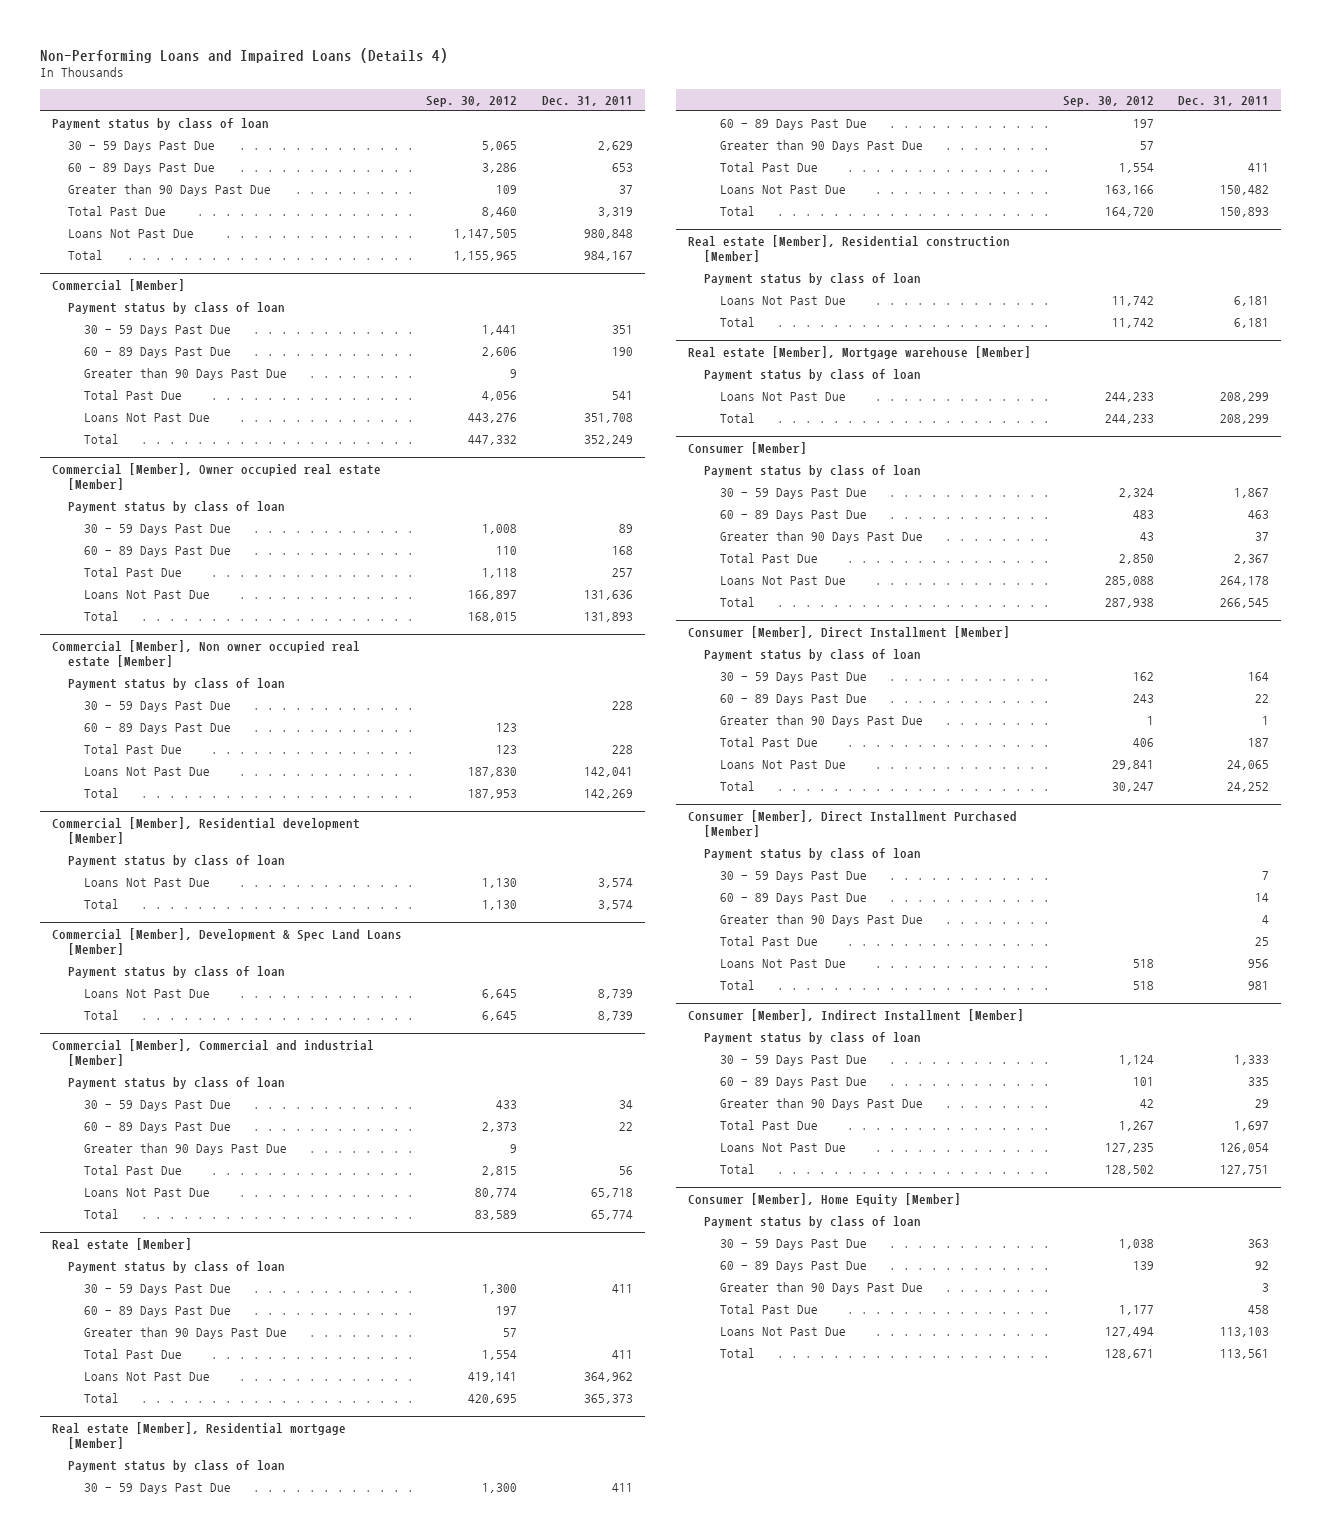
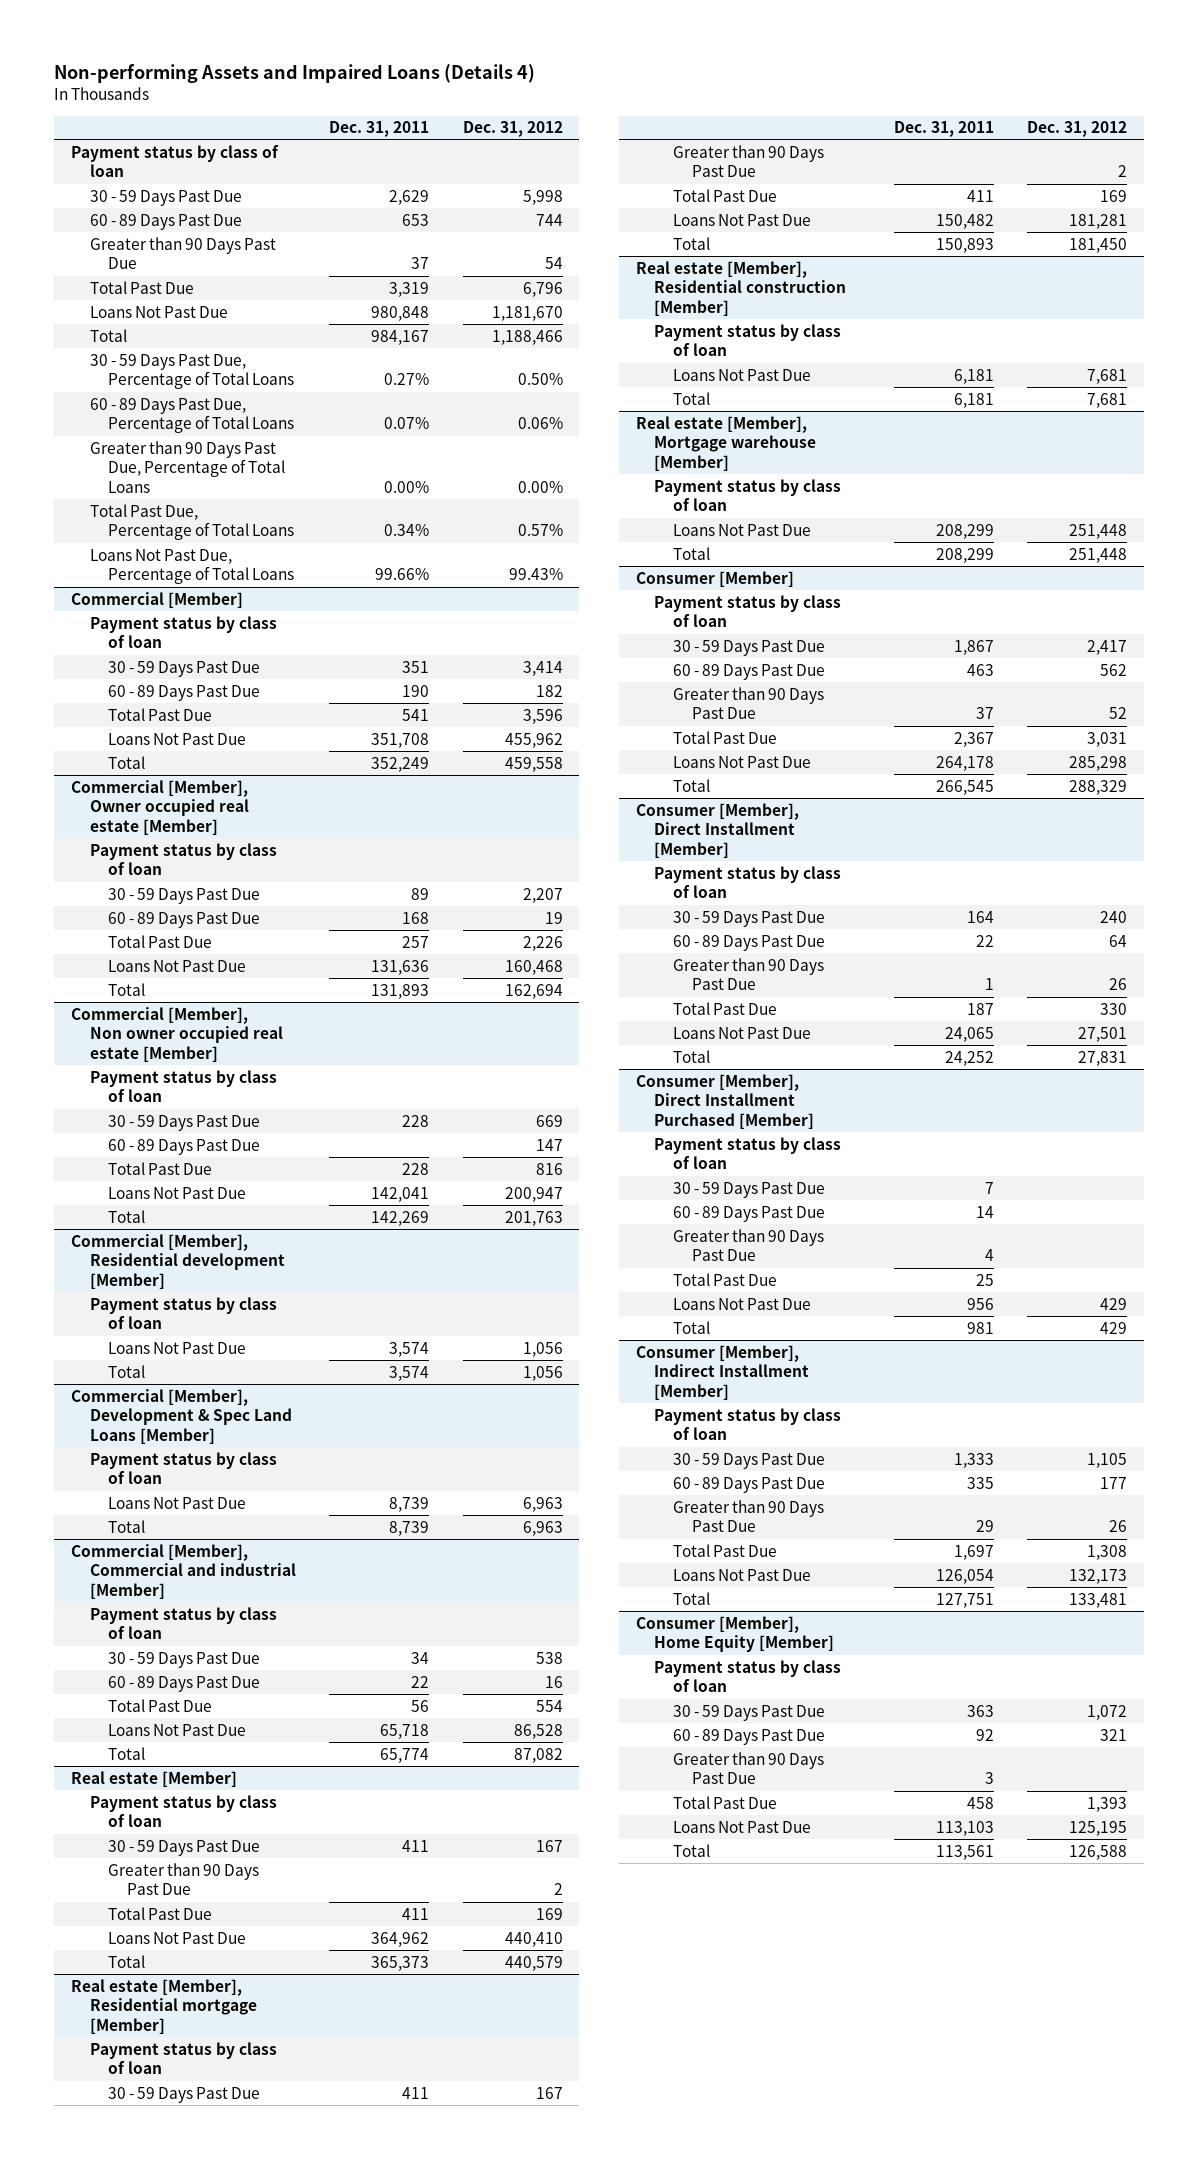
- Non-Performing Loans and Impaired Loans (Details 4)
+ Non-performing Assets and Impaired Loans (Details 4)
- | Sep. 30, 2012 | Dec. 31, 2011
+ | Dec. 31, 2011 | Dec. 31, 2012
+ 30 - 59 Days Past Due, Percentage of Total Loans | 0.27% | 0.50%
+ 60 - 89 Days Past Due, Percentage of Total Loans | 0.07% | 0.06%
+ Greater than 90 Days Past Due, Percentage of Total Loans | 0.00% | 0.00%
+ Total Past Due, Percentage of Total Loans | 0.34% | 0.57%
+ Loans Not Past Due, Percentage of Total Loans | 99.66% | 99.43%
@ Commercial [Member]
- Greater than 90 Days Past Due | 9 |
@ Commercial [Member], Commercial and industrial [Member]
- Greater than 90 Days Past Due | 9 |
@ Real estate [Member]
- 60 - 89 Days Past Due | 197 |
@ Real estate [Member], Residential mortgage [Member]
- 60 - 89 Days Past Due | 197 |

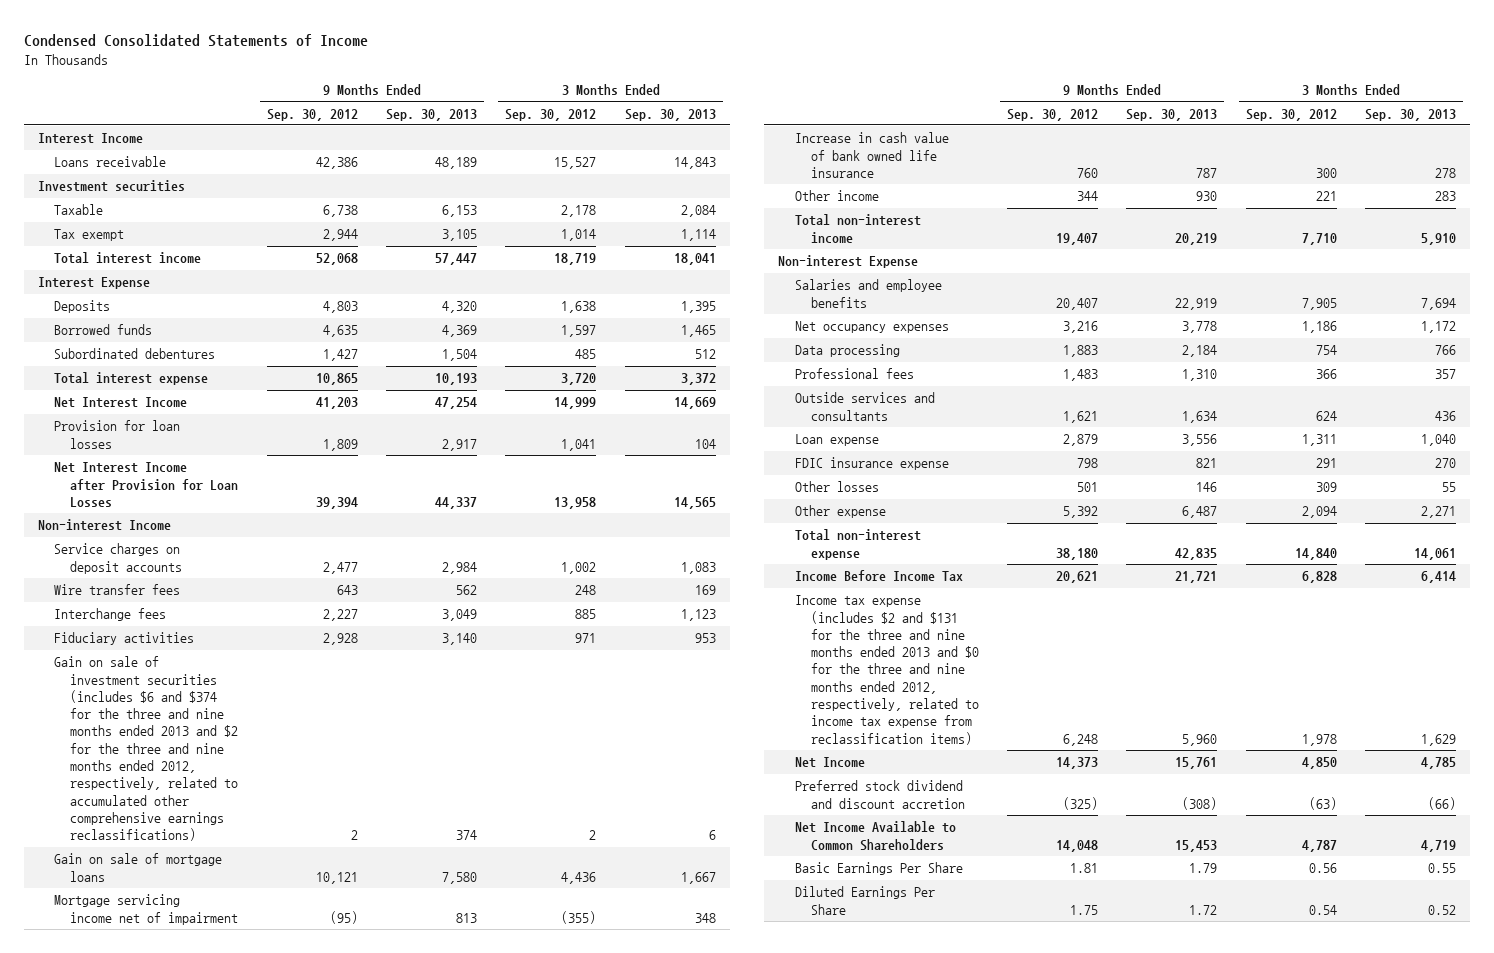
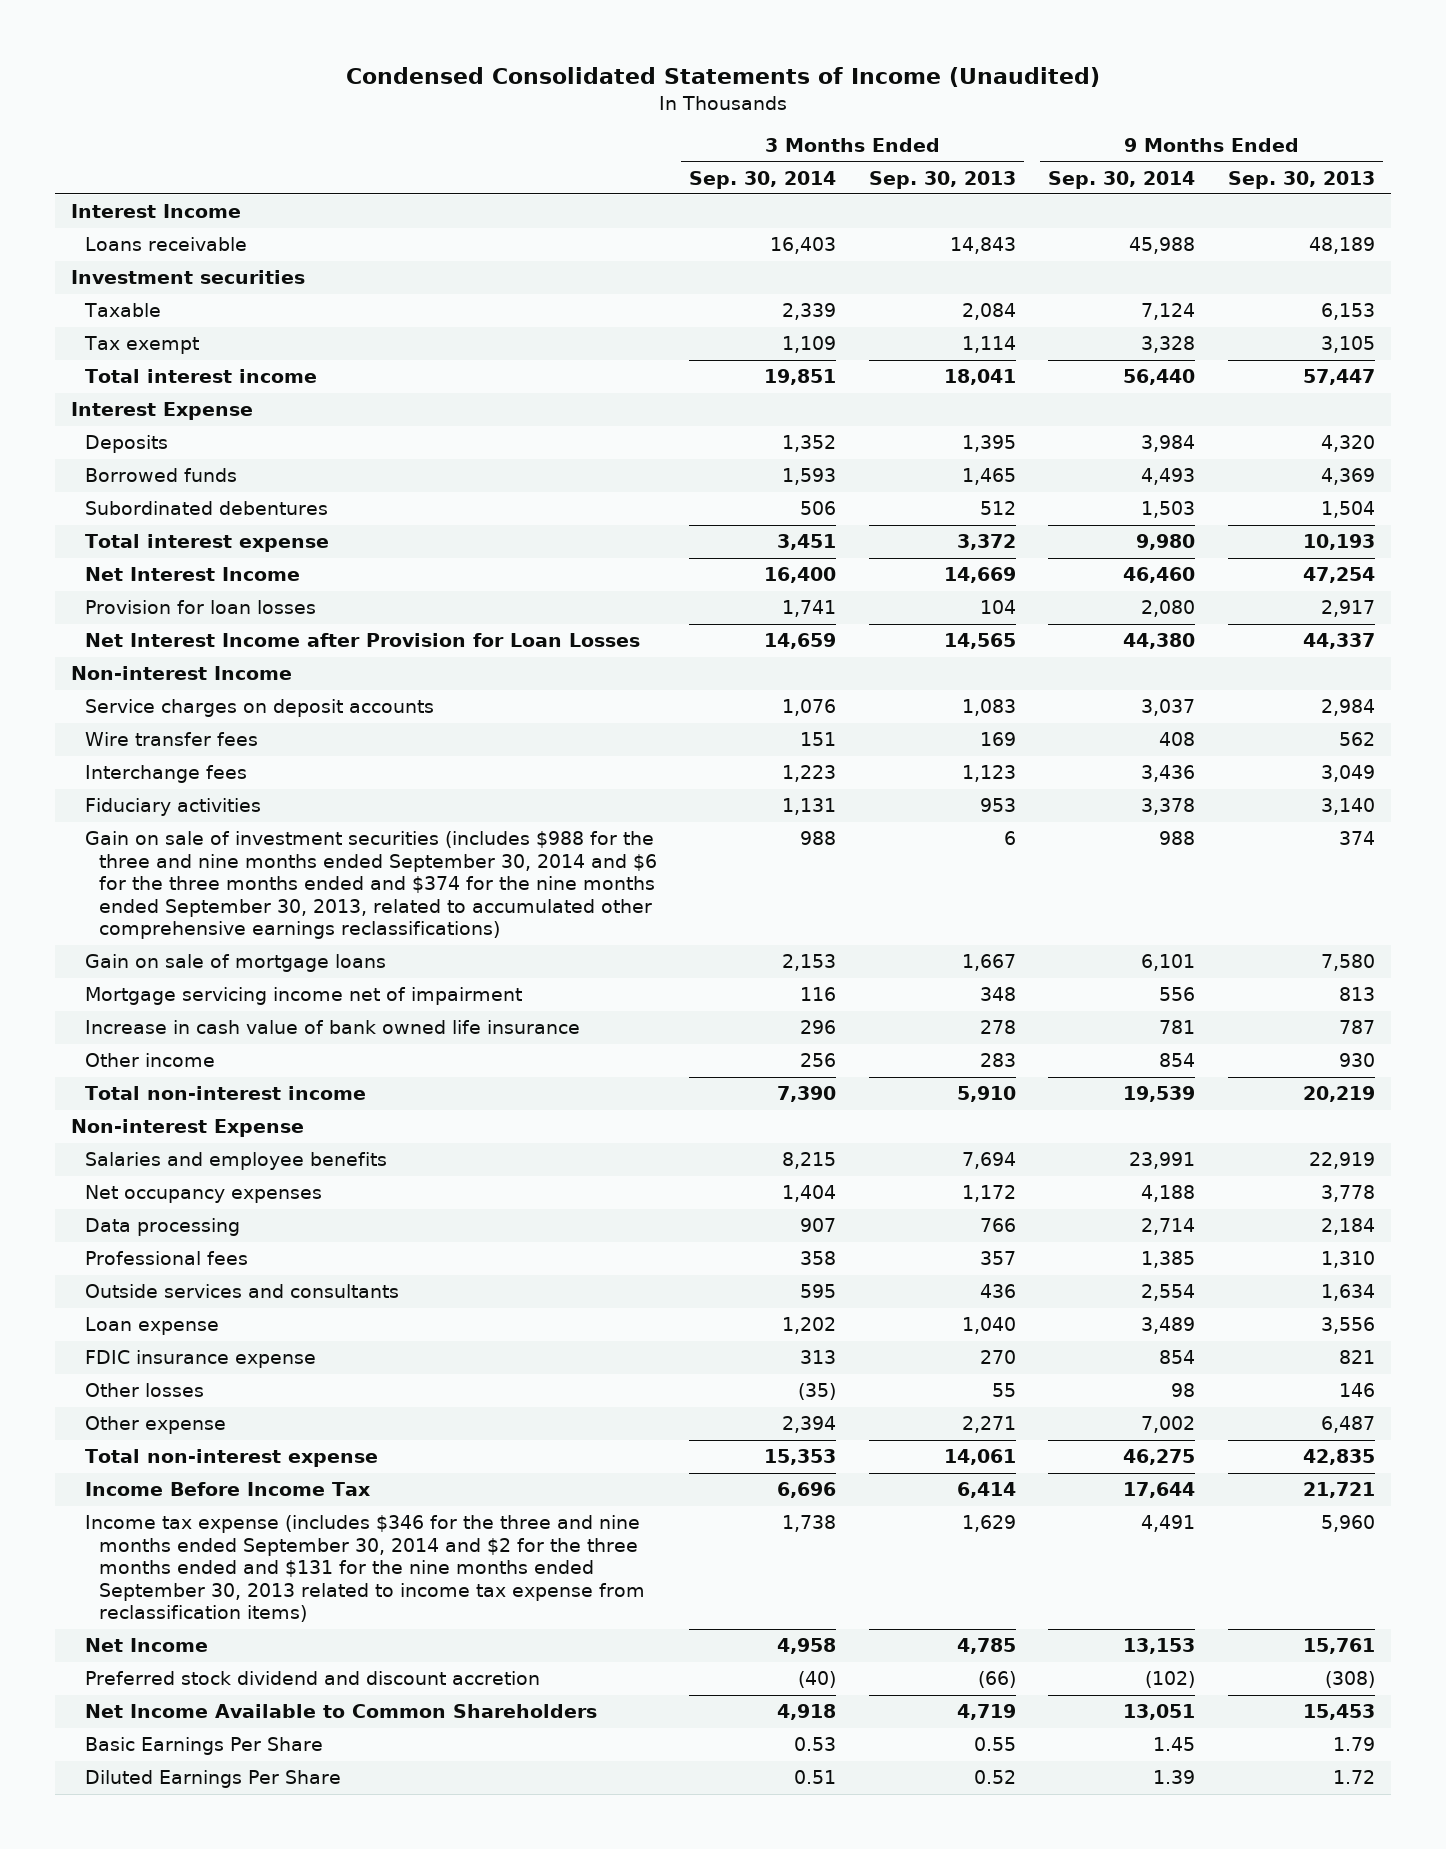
- Condensed Consolidated Statements of Income
+ Condensed Consolidated Statements of Income (Unaudited)
- | 9 Months Ended Sep. 30, 2012 | 9 Months Ended Sep. 30, 2013 | 3 Months Ended Sep. 30, 2012 | 3 Months Ended Sep. 30, 2013
+ | 3 Months Ended Sep. 30, 2014 | 3 Months Ended Sep. 30, 2013 | 9 Months Ended Sep. 30, 2014 | 9 Months Ended Sep. 30, 2013
- Gain on sale of investment securities (includes $6 and $374 for the three and nine months ended 2013 and $2 for the three and nine months ended 2012, respectively, related to accumulated other comprehensive earnings reclassifications) | 2 | 374 | 2 | 6
+ Gain on sale of investment securities (includes $988 for the three and nine months ended September 30, 2014 and $6 for the three months ended and $374 for the nine months ended September 30, 2013, related to accumulated other comprehensive earnings reclassifications) | 988 | 6 | 988 | 374
- Income tax expense (includes $2 and $131 for the three and nine months ended 2013 and $0 for the three and nine months ended 2012, respectively, related to income tax expense from reclassification items) | 6,248 | 5,960 | 1,978 | 1,629
+ Income tax expense (includes $346 for the three and nine months ended September 30, 2014 and $2 for the three months ended and $131 for the nine months ended September 30, 2013 related to income tax expense from reclassification items) | 1,738 | 1,629 | 4,491 | 5,960

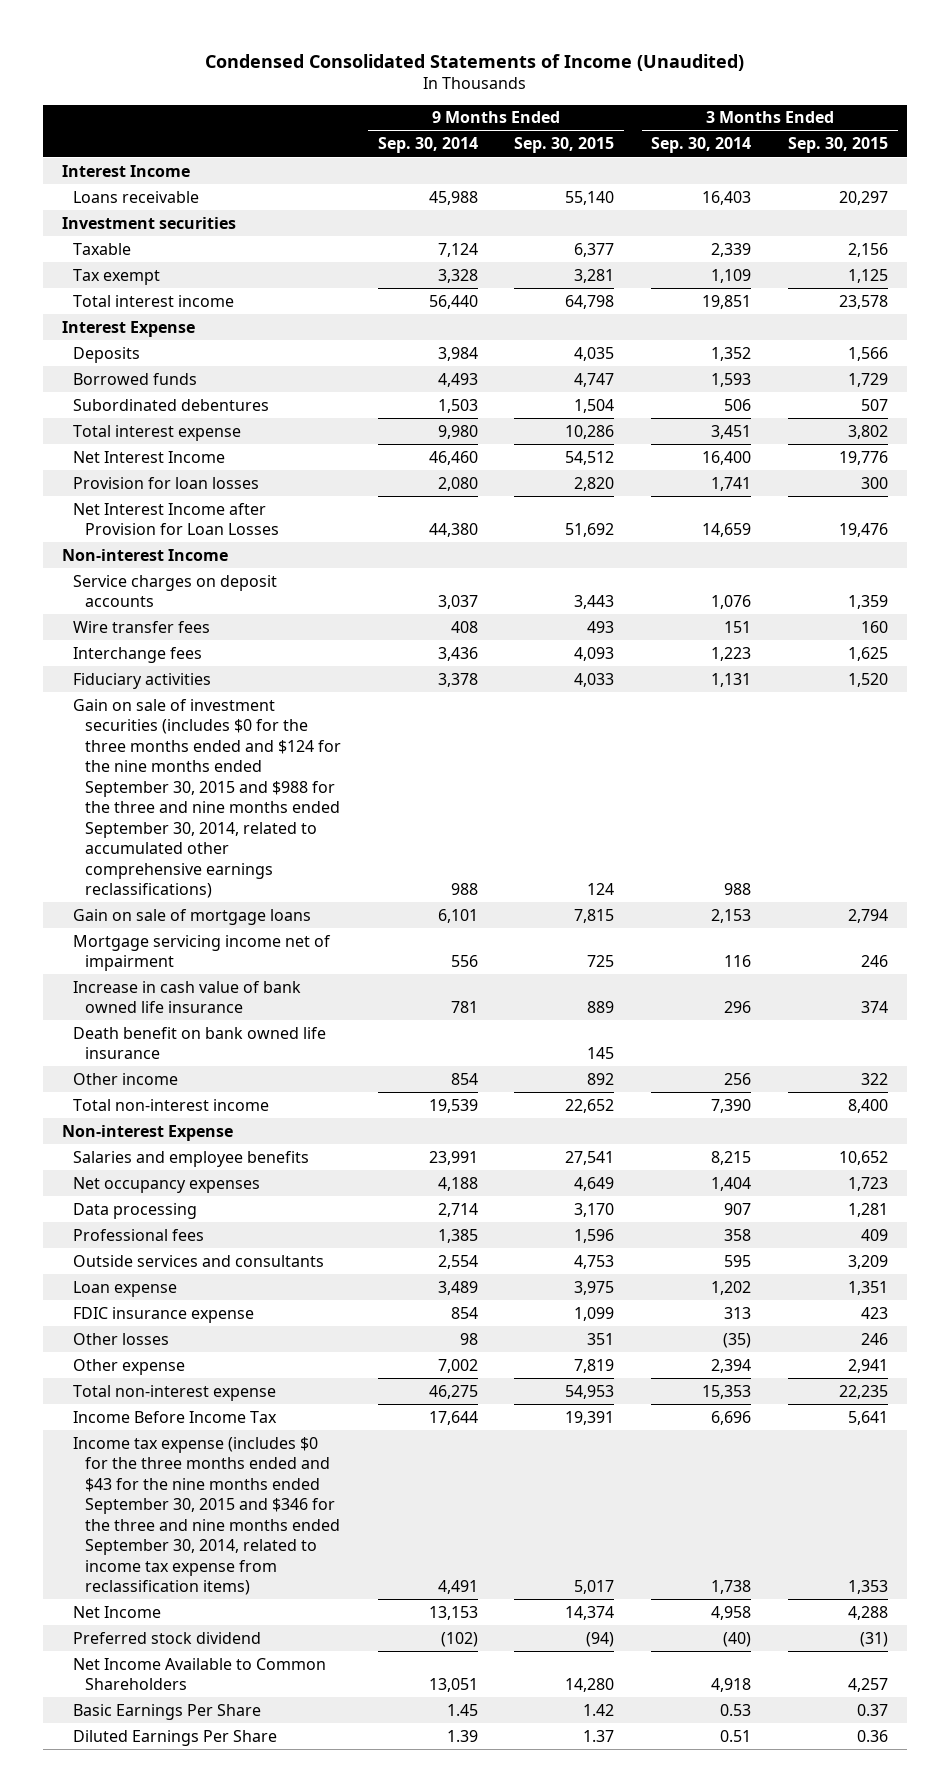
- | 3 Months Ended Sep. 30, 2014 | 3 Months Ended Sep. 30, 2013 | 9 Months Ended Sep. 30, 2014 | 9 Months Ended Sep. 30, 2013
+ | 9 Months Ended Sep. 30, 2014 | 9 Months Ended Sep. 30, 2015 | 3 Months Ended Sep. 30, 2014 | 3 Months Ended Sep. 30, 2015
- Gain on sale of investment securities (includes $988 for the three and nine months ended September 30, 2014 and $6 for the three months ended and $374 for the nine months ended September 30, 2013, related to accumulated other comprehensive earnings reclassifications) | 988 | 6 | 988 | 374
+ Gain on sale of investment securities (includes $0 for the three months ended and $124 for the nine months ended September 30, 2015 and $988 for the three and nine months ended September 30, 2014, related to accumulated other comprehensive earnings reclassifications) | 988 | 124 | 988 |
+ Death benefit on bank owned life insurance | | 145 | |
- Income tax expense (includes $346 for the three and nine months ended September 30, 2014 and $2 for the three months ended and $131 for the nine months ended September 30, 2013 related to income tax expense from reclassification items) | 1,738 | 1,629 | 4,491 | 5,960
+ Income tax expense (includes $0 for the three months ended and $43 for the nine months ended September 30, 2015 and $346 for the three and nine months ended September 30, 2014, related to income tax expense from reclassification items) | 4,491 | 5,017 | 1,738 | 1,353
- Preferred stock dividend and discount accretion | (40) | (66) | (102) | (308)
+ Preferred stock dividend | (102) | (94) | (40) | (31)

